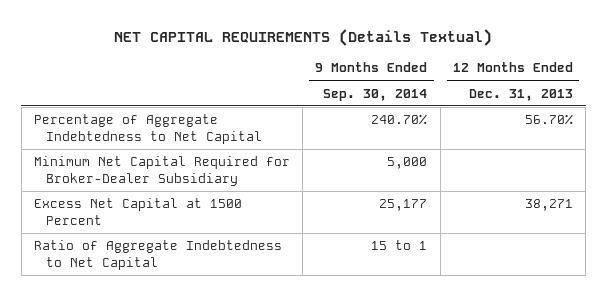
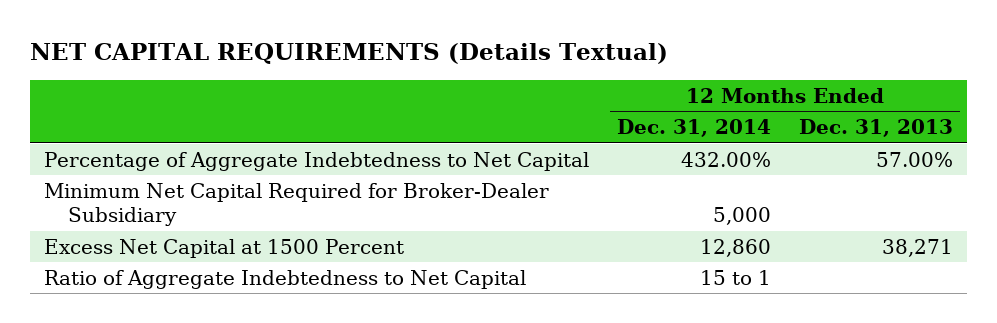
- | 9 Months Ended Sep. 30, 2014 | 12 Months Ended Dec. 31, 2013
+ | 12 Months Ended Dec. 31, 2014 | 12 Months Ended Dec. 31, 2013
- Percentage of Aggregate Indebtedness to Net Capital | 240.70% | 56.70%
+ Percentage of Aggregate Indebtedness to Net Capital | 432.00% | 57.00%

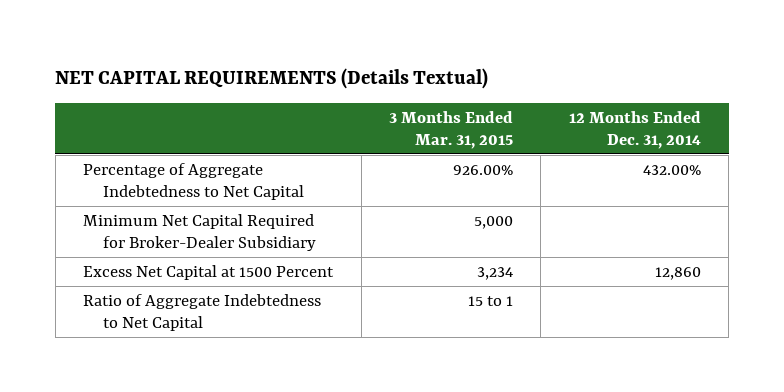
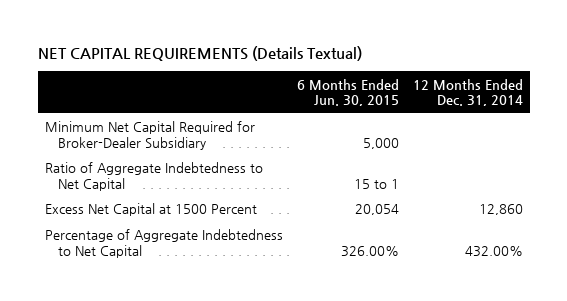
- | 3 Months Ended Mar. 31, 2015 | 12 Months Ended Dec. 31, 2014
+ | 6 Months Ended Jun. 30, 2015 | 12 Months Ended Dec. 31, 2014
moved down: Excess Net Capital at 1500 Percent | 20,054 | 12,860
moved down: Percentage of Aggregate Indebtedness to Net Capital | 326.00% | 432.00%

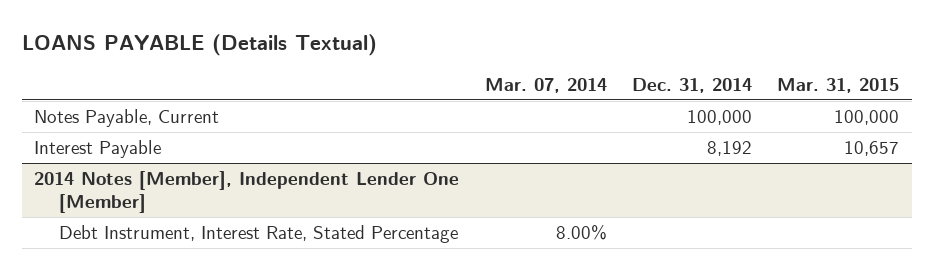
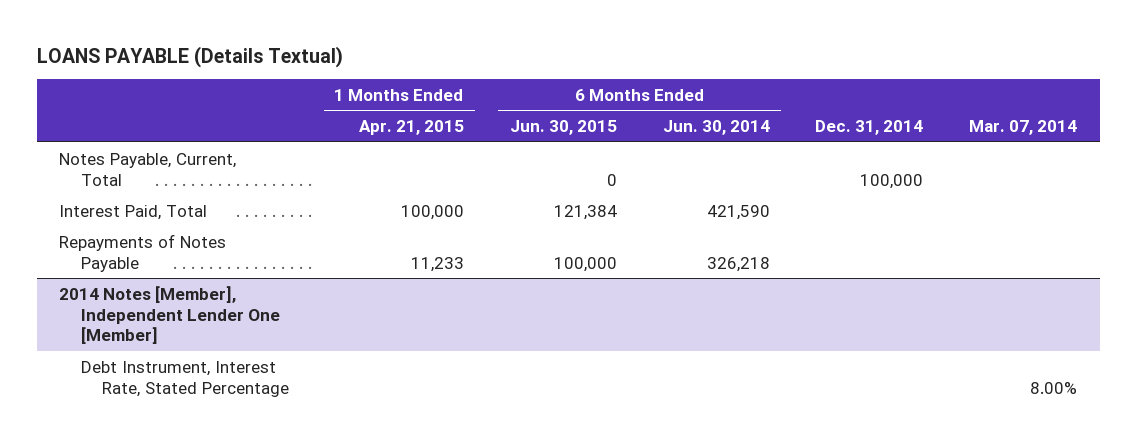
- | Mar. 07, 2014 | Dec. 31, 2014 | Mar. 31, 2015
+ | 1 Months Ended Apr. 21, 2015 | 6 Months Ended Jun. 30, 2015 | 6 Months Ended Jun. 30, 2014 | Dec. 31, 2014 | Mar. 07, 2014
- Notes Payable, Current | | 100,000 | 100,000
- Interest Payable | | 8,192 | 10,657
+ Notes Payable, Current, Total | | 0 | | 100,000 |
+ Interest Paid, Total | 100,000 | 121,384 | 421,590 | |
+ Repayments of Notes Payable | 11,233 | 100,000 | 326,218 | |

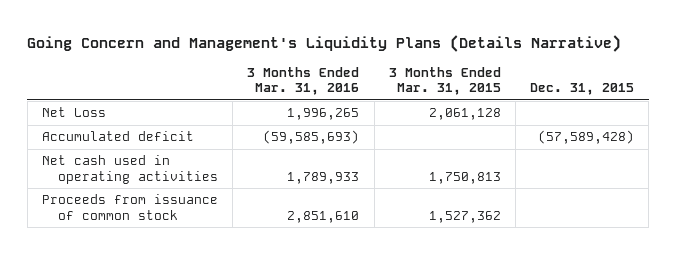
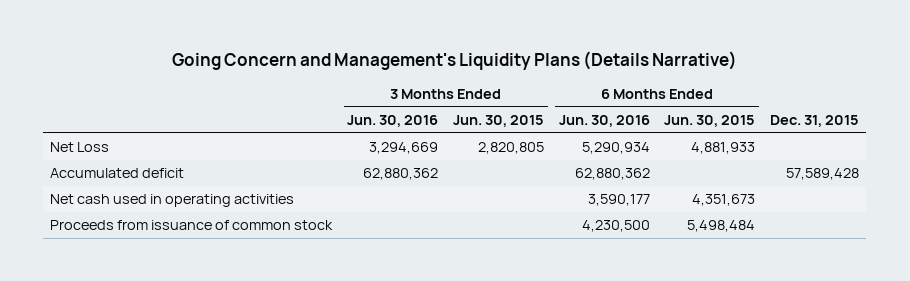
- | 3 Months Ended Mar. 31, 2016 | 3 Months Ended Mar. 31, 2015 | Dec. 31, 2015
+ | 3 Months Ended Jun. 30, 2016 | 3 Months Ended Jun. 30, 2015 | 6 Months Ended Jun. 30, 2016 | 6 Months Ended Jun. 30, 2015 | Dec. 31, 2015
- Accumulated deficit | (59,585,693) | | (57,589,428)
+ Accumulated deficit | 62,880,362 | | 62,880,362 | | 57,589,428

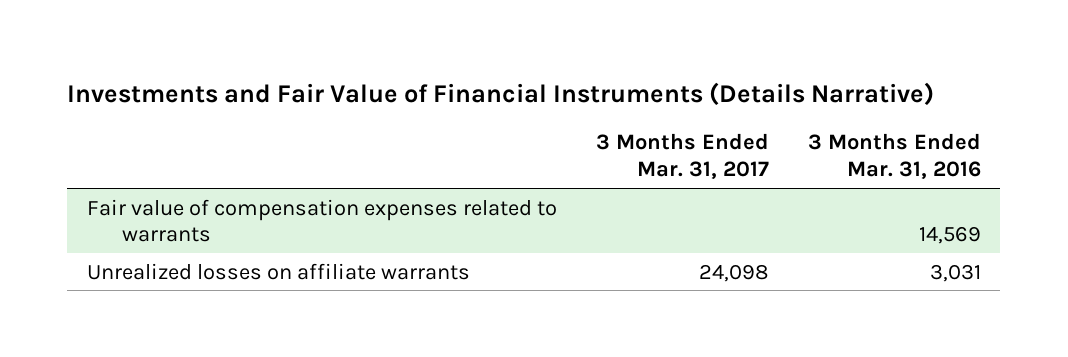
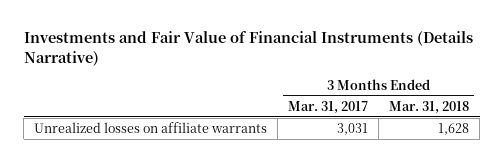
- | 3 Months Ended Mar. 31, 2017 | 3 Months Ended Mar. 31, 2016
+ | 3 Months Ended Mar. 31, 2017 | 3 Months Ended Mar. 31, 2018
- Fair value of compensation expenses related to warrants | | 14,569
- Unrealized losses on affiliate warrants | 24,098 | 3,031
+ Unrealized losses on affiliate warrants | 3,031 | 1,628

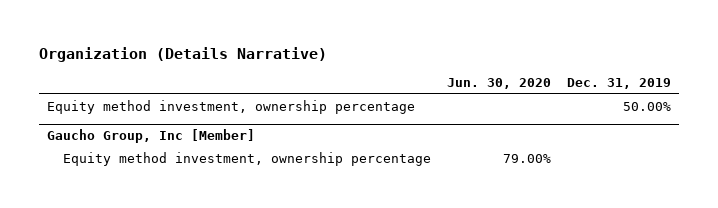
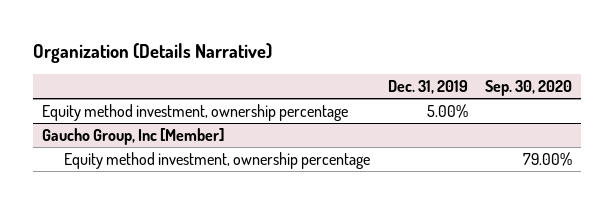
- | Jun. 30, 2020 | Dec. 31, 2019
+ | Dec. 31, 2019 | Sep. 30, 2020
- Equity method investment, ownership percentage | | 50.00%
+ Equity method investment, ownership percentage | 5.00% |

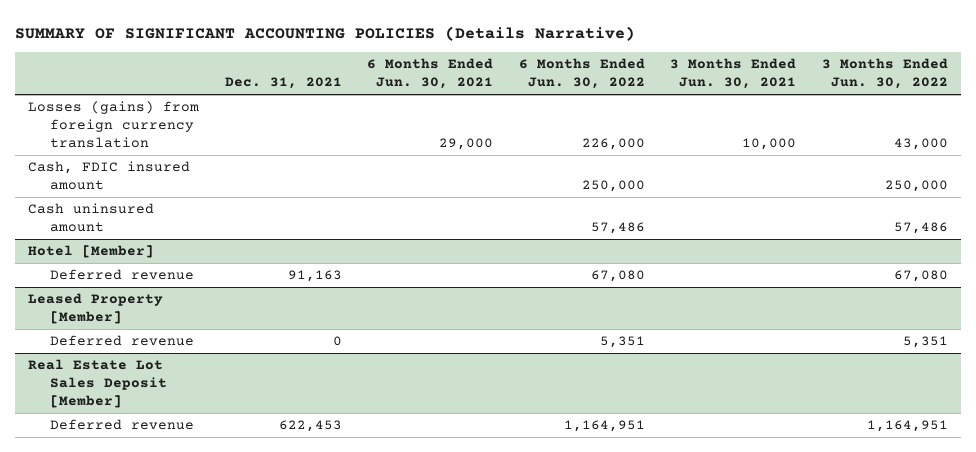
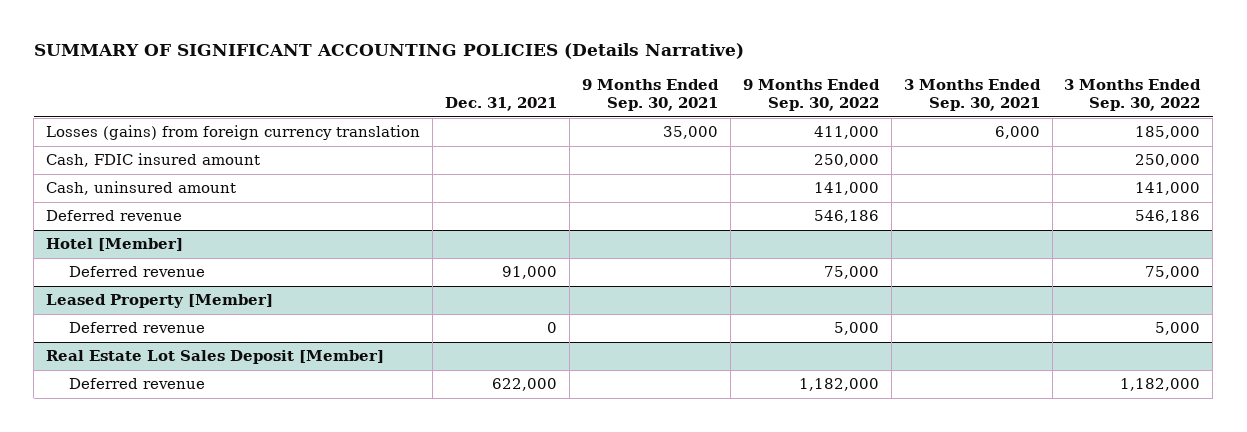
- | Dec. 31, 2021 | 6 Months Ended Jun. 30, 2021 | 6 Months Ended Jun. 30, 2022 | 3 Months Ended Jun. 30, 2021 | 3 Months Ended Jun. 30, 2022
+ | Dec. 31, 2021 | 9 Months Ended Sep. 30, 2021 | 9 Months Ended Sep. 30, 2022 | 3 Months Ended Sep. 30, 2021 | 3 Months Ended Sep. 30, 2022
- Cash uninsured amount | | | 57,486 | | 57,486
+ Cash, uninsured amount | | | 141,000 | | 141,000
+ Deferred revenue | | | 546,186 | | 546,186
@ Hotel [Member]
- Deferred revenue | 91,163 | | 67,080 | | 67,080
+ Deferred revenue | 91,000 | | 75,000 | | 75,000
@ Real Estate Lot Sales Deposit [Member]
- Deferred revenue | 622,453 | | 1,164,951 | | 1,164,951
+ Deferred revenue | 622,000 | | 1,182,000 | | 1,182,000

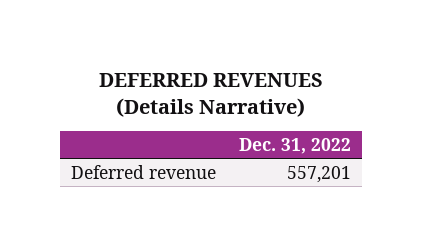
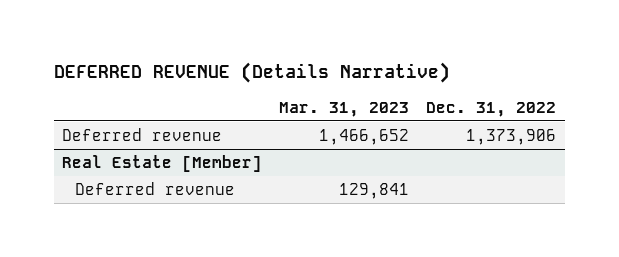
- DEFERRED REVENUES (Details Narrative)
+ DEFERRED REVENUE (Details Narrative)
- | Dec. 31, 2022
+ | Mar. 31, 2023 | Dec. 31, 2022
- Deferred revenue | 557,201
+ Deferred revenue | 1,466,652 | 1,373,906
+ Real Estate [Member]
+ Deferred revenue | 129,841 |

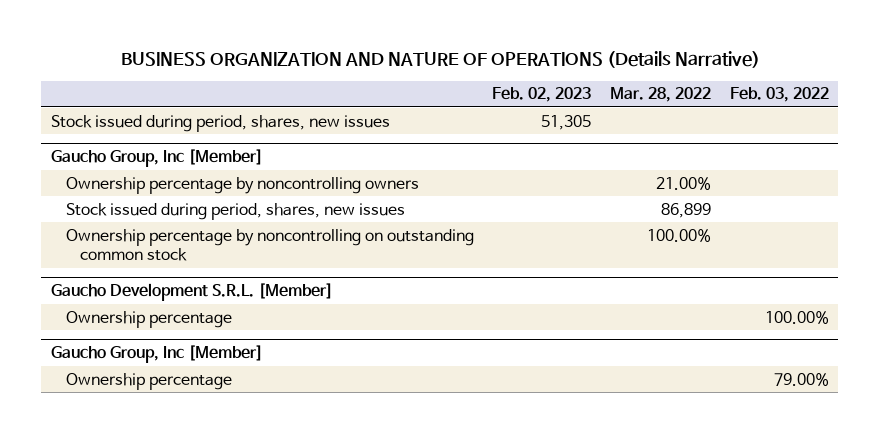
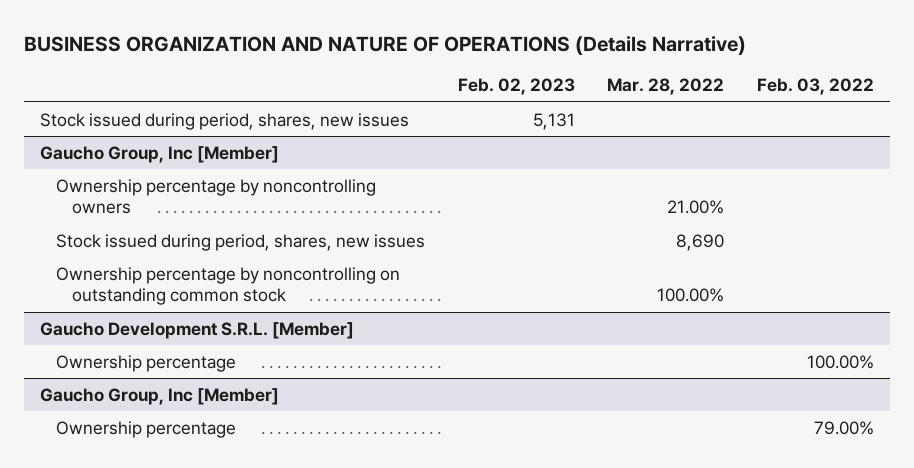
- Stock issued during period, shares, new issues | 51,305 | |
+ Stock issued during period, shares, new issues | 5,131 | |
@ Gaucho Group, Inc [Member]
- Stock issued during period, shares, new issues | | 86,899 |
+ Stock issued during period, shares, new issues | | 8,690 |

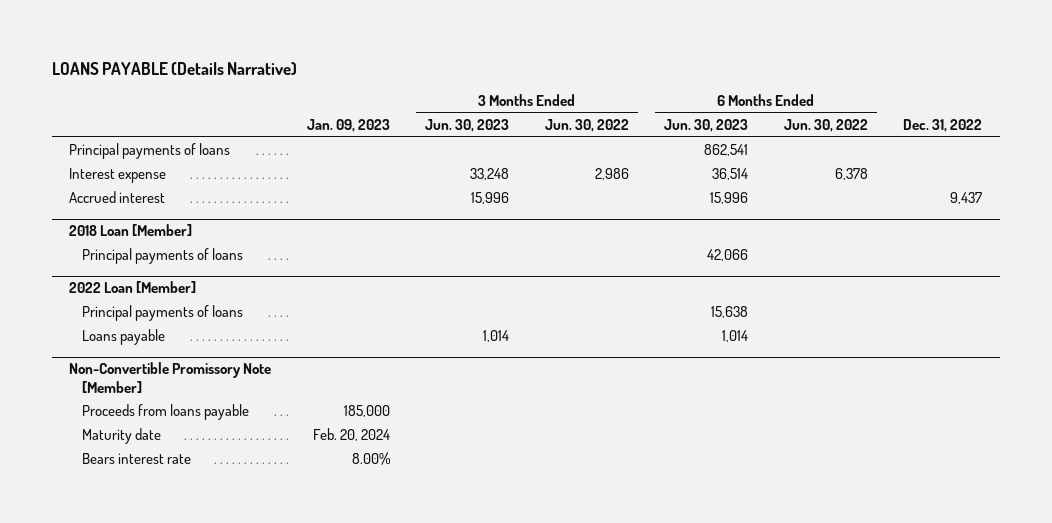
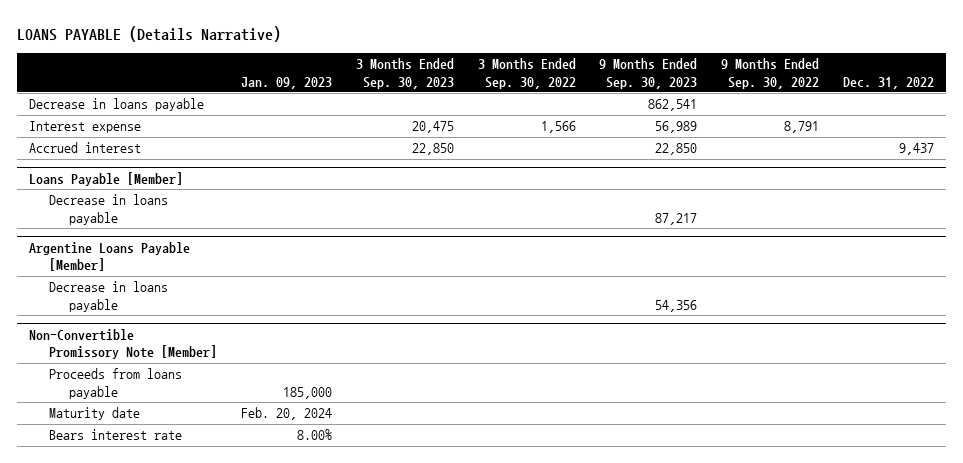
- | Jan. 09, 2023 | 3 Months Ended Jun. 30, 2023 | 3 Months Ended Jun. 30, 2022 | 6 Months Ended Jun. 30, 2023 | 6 Months Ended Jun. 30, 2022 | Dec. 31, 2022
+ | Jan. 09, 2023 | 3 Months Ended Sep. 30, 2023 | 3 Months Ended Sep. 30, 2022 | 9 Months Ended Sep. 30, 2023 | 9 Months Ended Sep. 30, 2022 | Dec. 31, 2022
- Principal payments of loans | | | | 862,541 | |
+ Decrease in loans payable | | | | 862,541 | |
- 2018 Loan [Member]
- Principal payments of loans | | | | 42,066 | |
- 2022 Loan [Member]
- Principal payments of loans | | | | 15,638 | |
- Loans payable | | 1,014 | | 1,014 | |
+ Loans Payable [Member]
+ Decrease in loans payable | | | | 87,217 | |
+ Argentine Loans Payable [Member]
+ Decrease in loans payable | | | | 54,356 | |

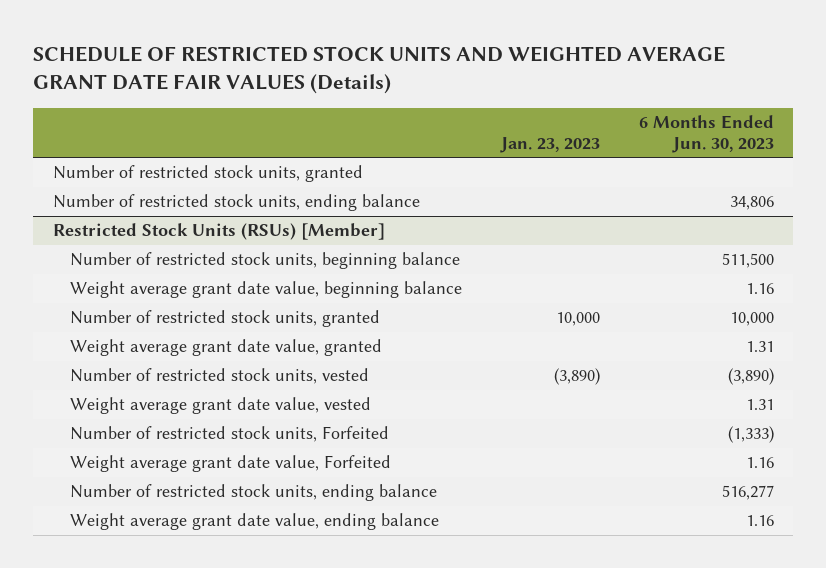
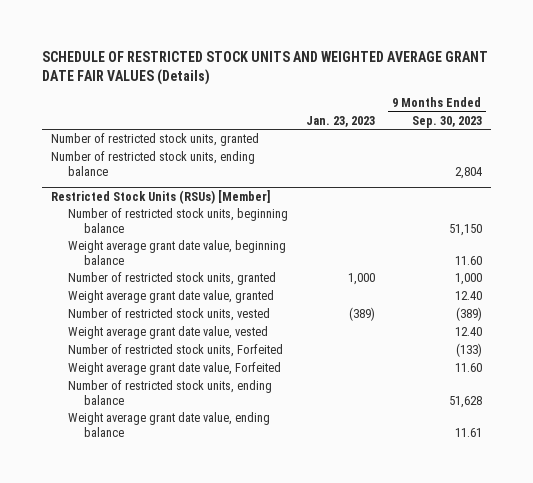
- | Jan. 23, 2023 | 6 Months Ended Jun. 30, 2023
+ | Jan. 23, 2023 | 9 Months Ended Sep. 30, 2023
@ Restricted Stock Units (RSUs) [Member]
- Number of restricted stock units, granted | 10,000 | 10,000
+ Number of restricted stock units, granted | 1,000 | 1,000
- Number of restricted stock units, vested | (3,890) | (3,890)
+ Number of restricted stock units, vested | (389) | (389)

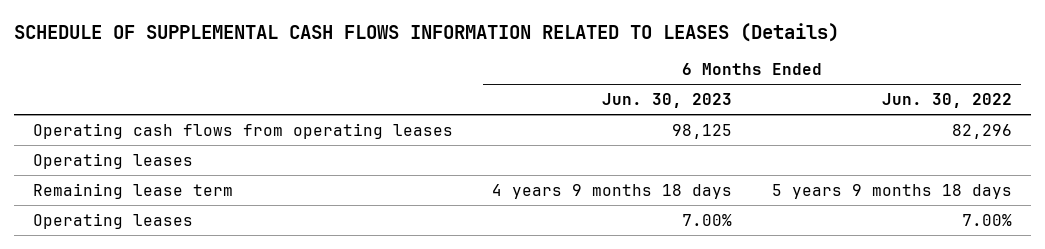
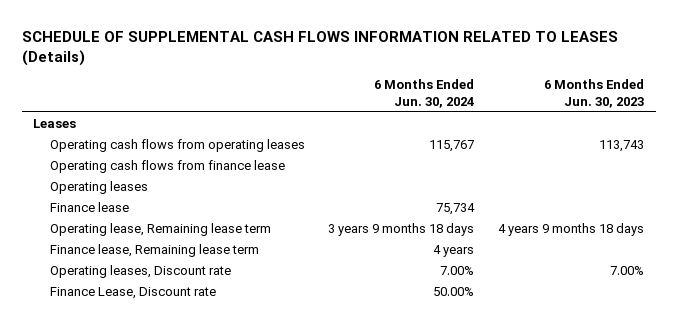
- | 6 Months Ended Jun. 30, 2023 | 6 Months Ended Jun. 30, 2022
+ | 6 Months Ended Jun. 30, 2024 | 6 Months Ended Jun. 30, 2023
- Operating cash flows from operating leases | 98,125 | 82,296
+ Leases
+ Operating cash flows from operating leases | 115,767 | 113,743
+ Operating cash flows from finance lease
- Remaining lease term | 4 years 9 months 18 days | 5 years 9 months 18 days
- Operating leases | 7.00% | 7.00%
+ Finance lease | 75,734 |
+ Operating lease, Remaining lease term | 3 years 9 months 18 days | 4 years 9 months 18 days
+ Finance lease, Remaining lease term | 4 years |
+ Operating leases, Discount rate | 7.00% | 7.00%
+ Finance Lease, Discount rate | 50.00% |

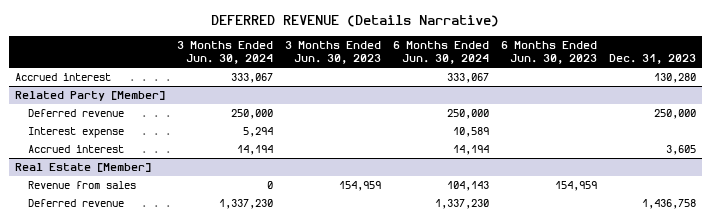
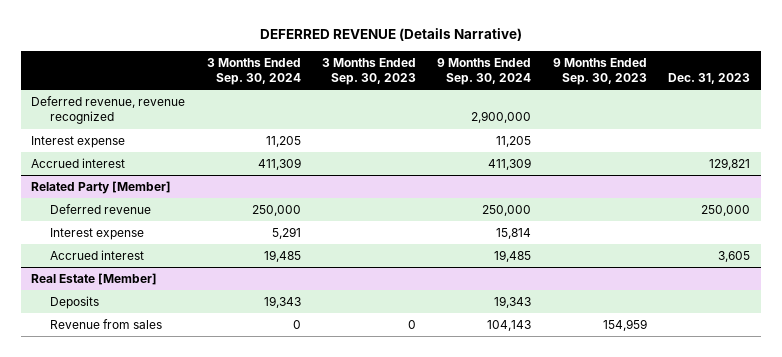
- | 3 Months Ended Jun. 30, 2024 | 3 Months Ended Jun. 30, 2023 | 6 Months Ended Jun. 30, 2024 | 6 Months Ended Jun. 30, 2023 | Dec. 31, 2023
+ | 3 Months Ended Sep. 30, 2024 | 3 Months Ended Sep. 30, 2023 | 9 Months Ended Sep. 30, 2024 | 9 Months Ended Sep. 30, 2023 | Dec. 31, 2023
- Accrued interest | 333,067 | | 333,067 | | 130,280
+ Deferred revenue, revenue recognized | | | 2,900,000 | |
+ Interest expense | 11,205 | | 11,205 | |
+ Accrued interest | 411,309 | | 411,309 | | 129,821
@ Real Estate [Member]
+ Deposits | 19,343 | | 19,343 | |
- Deferred revenue | 1,337,230 | | 1,337,230 | | 1,436,758

